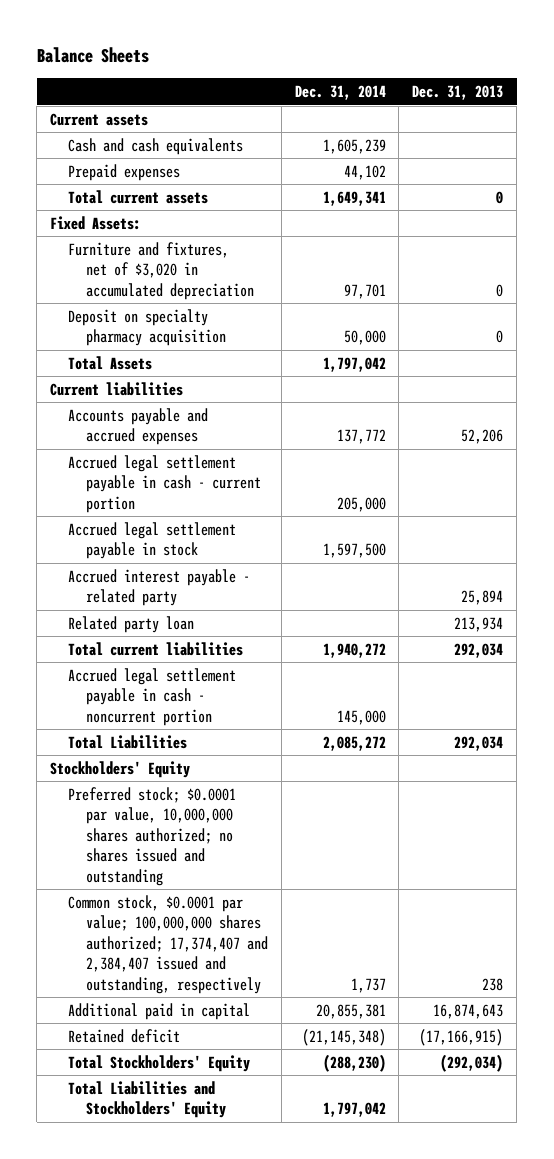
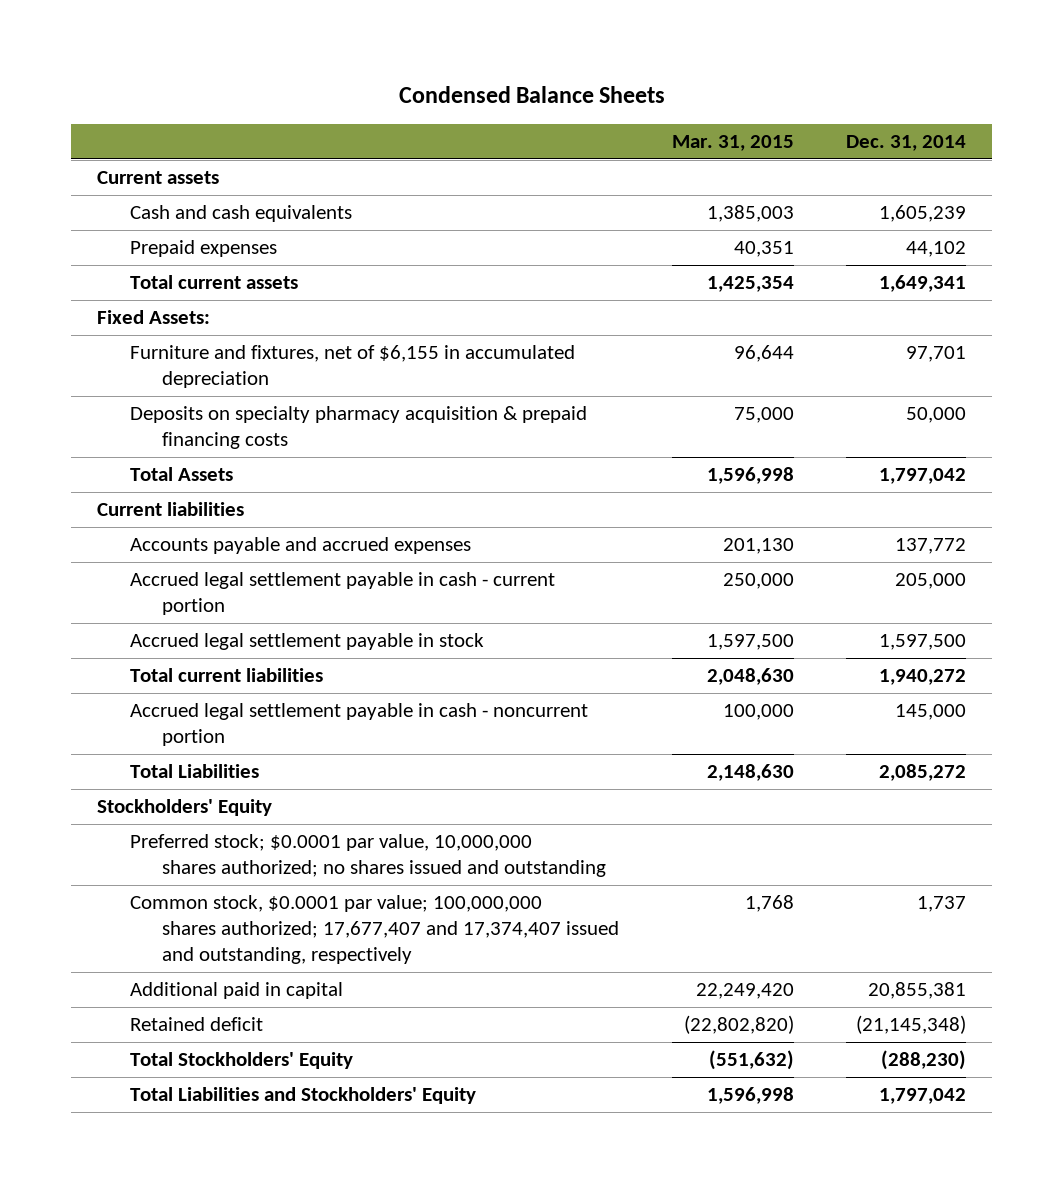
- Balance Sheets
+ Condensed Balance Sheets
- | Dec. 31, 2014 | Dec. 31, 2013
+ | Mar. 31, 2015 | Dec. 31, 2014
- Furniture and fixtures, net of $3,020 in accumulated depreciation | 97,701 | 0
- Deposit on specialty pharmacy acquisition | 50,000 | 0
+ Furniture and fixtures, net of $6,155 in accumulated depreciation | 96,644 | 97,701
+ Deposits on specialty pharmacy acquisition & prepaid financing costs | 75,000 | 50,000
- Accrued interest payable - related party | | 25,894
- Related party loan | | 213,934
- Common stock, $0.0001 par value; 100,000,000 shares authorized; 17,374,407 and 2,384,407 issued and outstanding, respectively | 1,737 | 238
+ Common stock, $0.0001 par value; 100,000,000 shares authorized; 17,677,407 and 17,374,407 issued and outstanding, respectively | 1,768 | 1,737

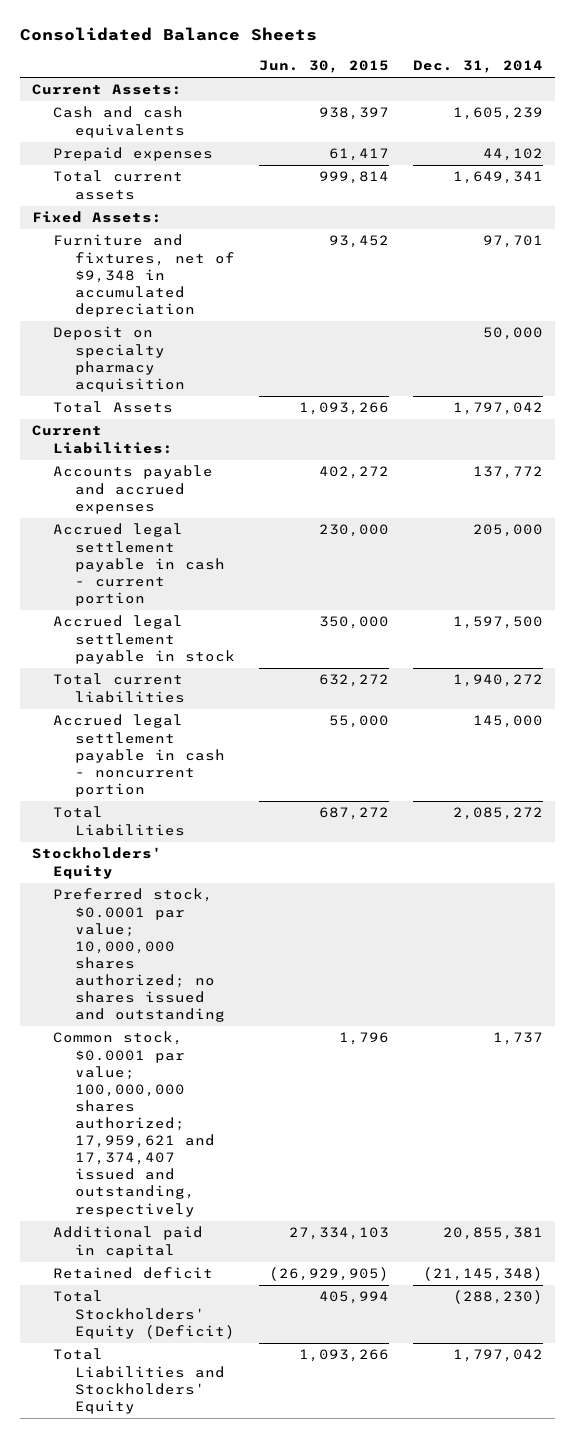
- Condensed Balance Sheets
+ Consolidated Balance Sheets
- | Mar. 31, 2015 | Dec. 31, 2014
+ | Jun. 30, 2015 | Dec. 31, 2014
- Current assets
+ Current Assets:
- Furniture and fixtures, net of $6,155 in accumulated depreciation | 96,644 | 97,701
- Deposits on specialty pharmacy acquisition & prepaid financing costs | 75,000 | 50,000
+ Furniture and fixtures, net of $9,348 in accumulated depreciation | 93,452 | 97,701
+ Deposit on specialty pharmacy acquisition | | 50,000
- Current liabilities
+ Current Liabilities:
- Preferred stock; $0.0001 par value, 10,000,000 shares authorized; no shares issued and outstanding
- Common stock, $0.0001 par value; 100,000,000 shares authorized; 17,677,407 and 17,374,407 issued and outstanding, respectively | 1,768 | 1,737
+ Preferred stock, $0.0001 par value; 10,000,000 shares authorized; no shares issued and outstanding
+ Common stock, $0.0001 par value; 100,000,000 shares authorized; 17,959,621 and 17,374,407 issued and outstanding, respectively | 1,796 | 1,737
- Total Stockholders' Equity | (551,632) | (288,230)
+ Total Stockholders' Equity (Deficit) | 405,994 | (288,230)

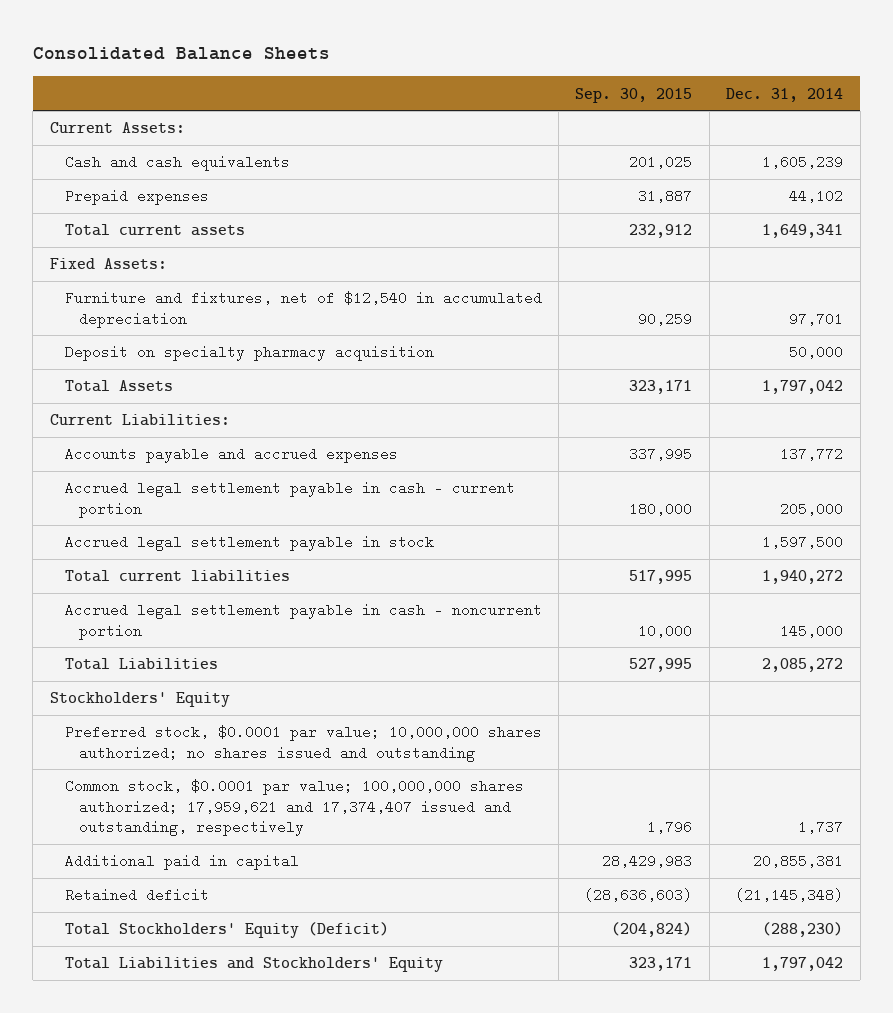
- | Jun. 30, 2015 | Dec. 31, 2014
+ | Sep. 30, 2015 | Dec. 31, 2014
- Furniture and fixtures, net of $9,348 in accumulated depreciation | 93,452 | 97,701
+ Furniture and fixtures, net of $12,540 in accumulated depreciation | 90,259 | 97,701

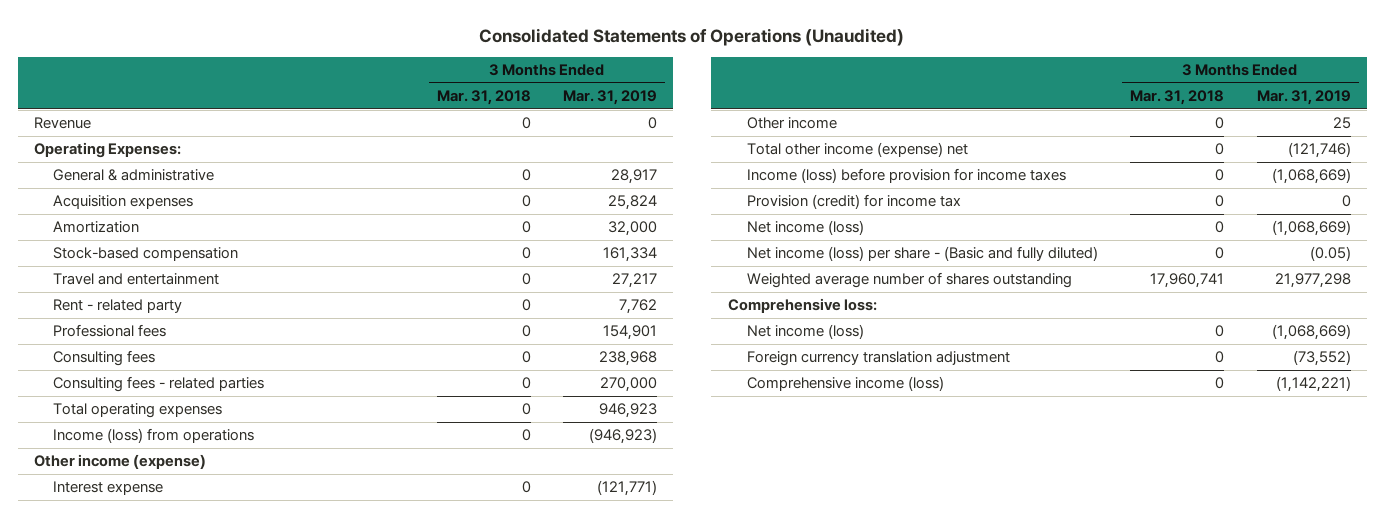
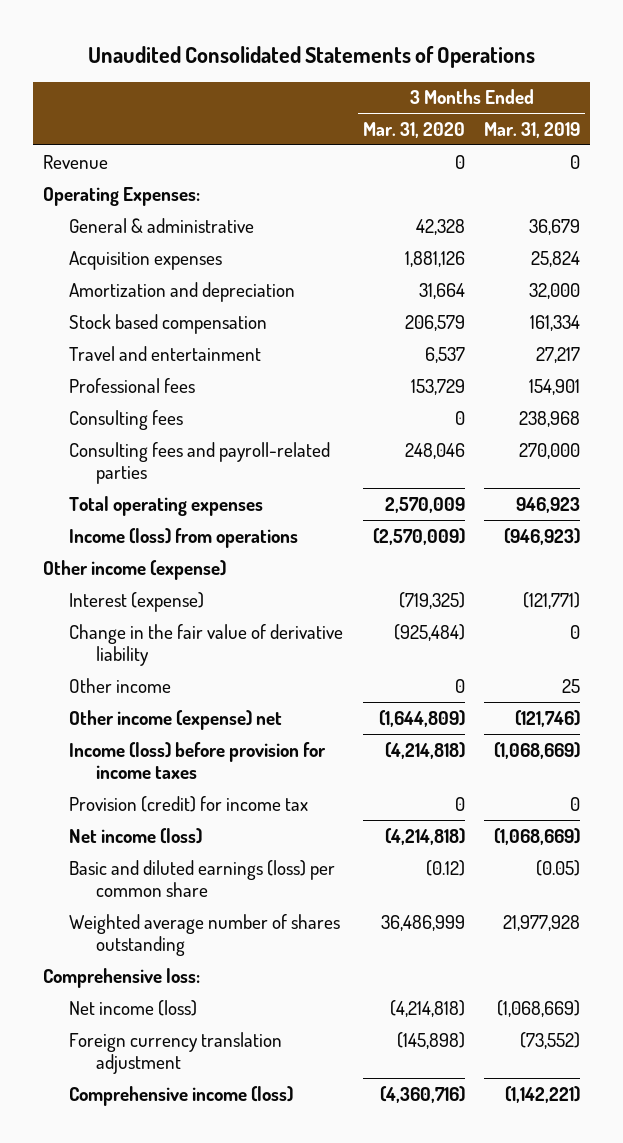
- Consolidated Statements of Operations (Unaudited)
+ Unaudited Consolidated Statements of Operations
- | 3 Months Ended Mar. 31, 2018 | 3 Months Ended Mar. 31, 2019
+ | 3 Months Ended Mar. 31, 2020 | 3 Months Ended Mar. 31, 2019
- General & administrative | 0 | 28,917
+ General & administrative | 42,328 | 36,679
- Amortization | 0 | 32,000
- Stock-based compensation | 0 | 161,334
+ Amortization and depreciation | 31,664 | 32,000
+ Stock based compensation | 206,579 | 161,334
- Rent - related party | 0 | 7,762
- Consulting fees - related parties | 0 | 270,000
+ Consulting fees and payroll-related parties | 248,046 | 270,000
- Interest expense | 0 | (121,771)
+ Interest (expense) | (719,325) | (121,771)
+ Change in the fair value of derivative liability | (925,484) | 0
- Total other income (expense) net | 0 | (121,746)
+ Other income (expense) net | (1,644,809) | (121,746)
- Net income (loss) per share - (Basic and fully diluted) | 0 | (0.05)
- Weighted average number of shares outstanding | 17,960,741 | 21,977,298
+ Basic and diluted earnings (loss) per common share | (0.12) | (0.05)
+ Weighted average number of shares outstanding | 36,486,999 | 21,977,928

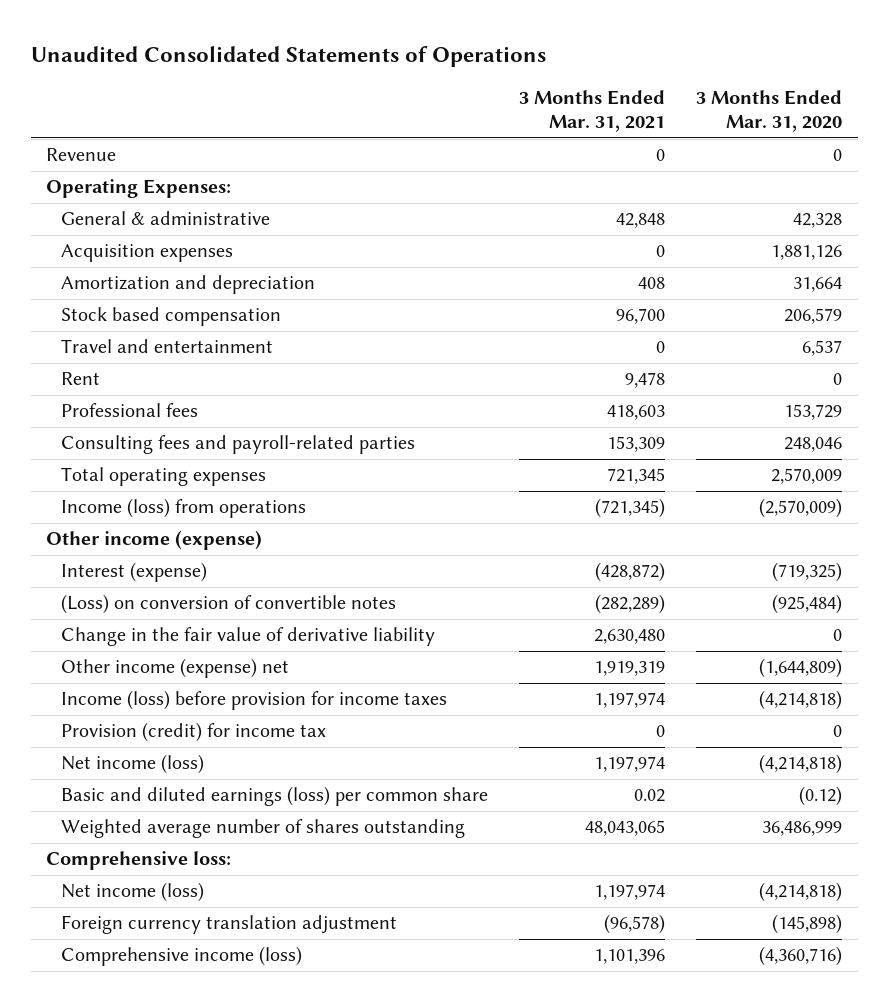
- | 3 Months Ended Mar. 31, 2020 | 3 Months Ended Mar. 31, 2019
+ | 3 Months Ended Mar. 31, 2021 | 3 Months Ended Mar. 31, 2020
+ Rent | 9,478 | 0
- Consulting fees | 0 | 238,968
- Change in the fair value of derivative liability | (925,484) | 0
- Other income | 0 | 25
+ (Loss) on conversion of convertible notes | (282,289) | (925,484)
+ Change in the fair value of derivative liability | 2,630,480 | 0

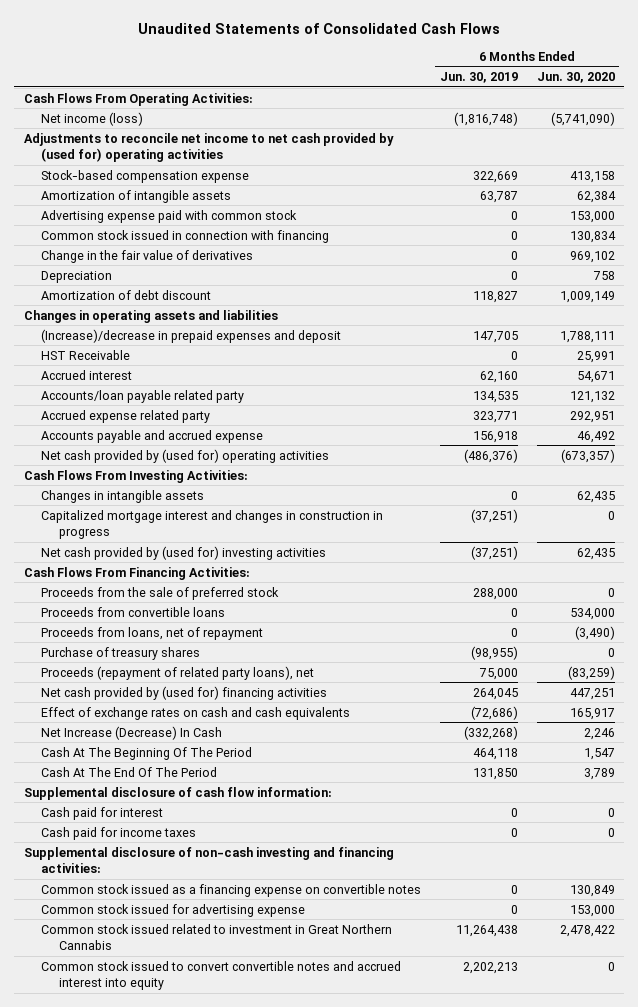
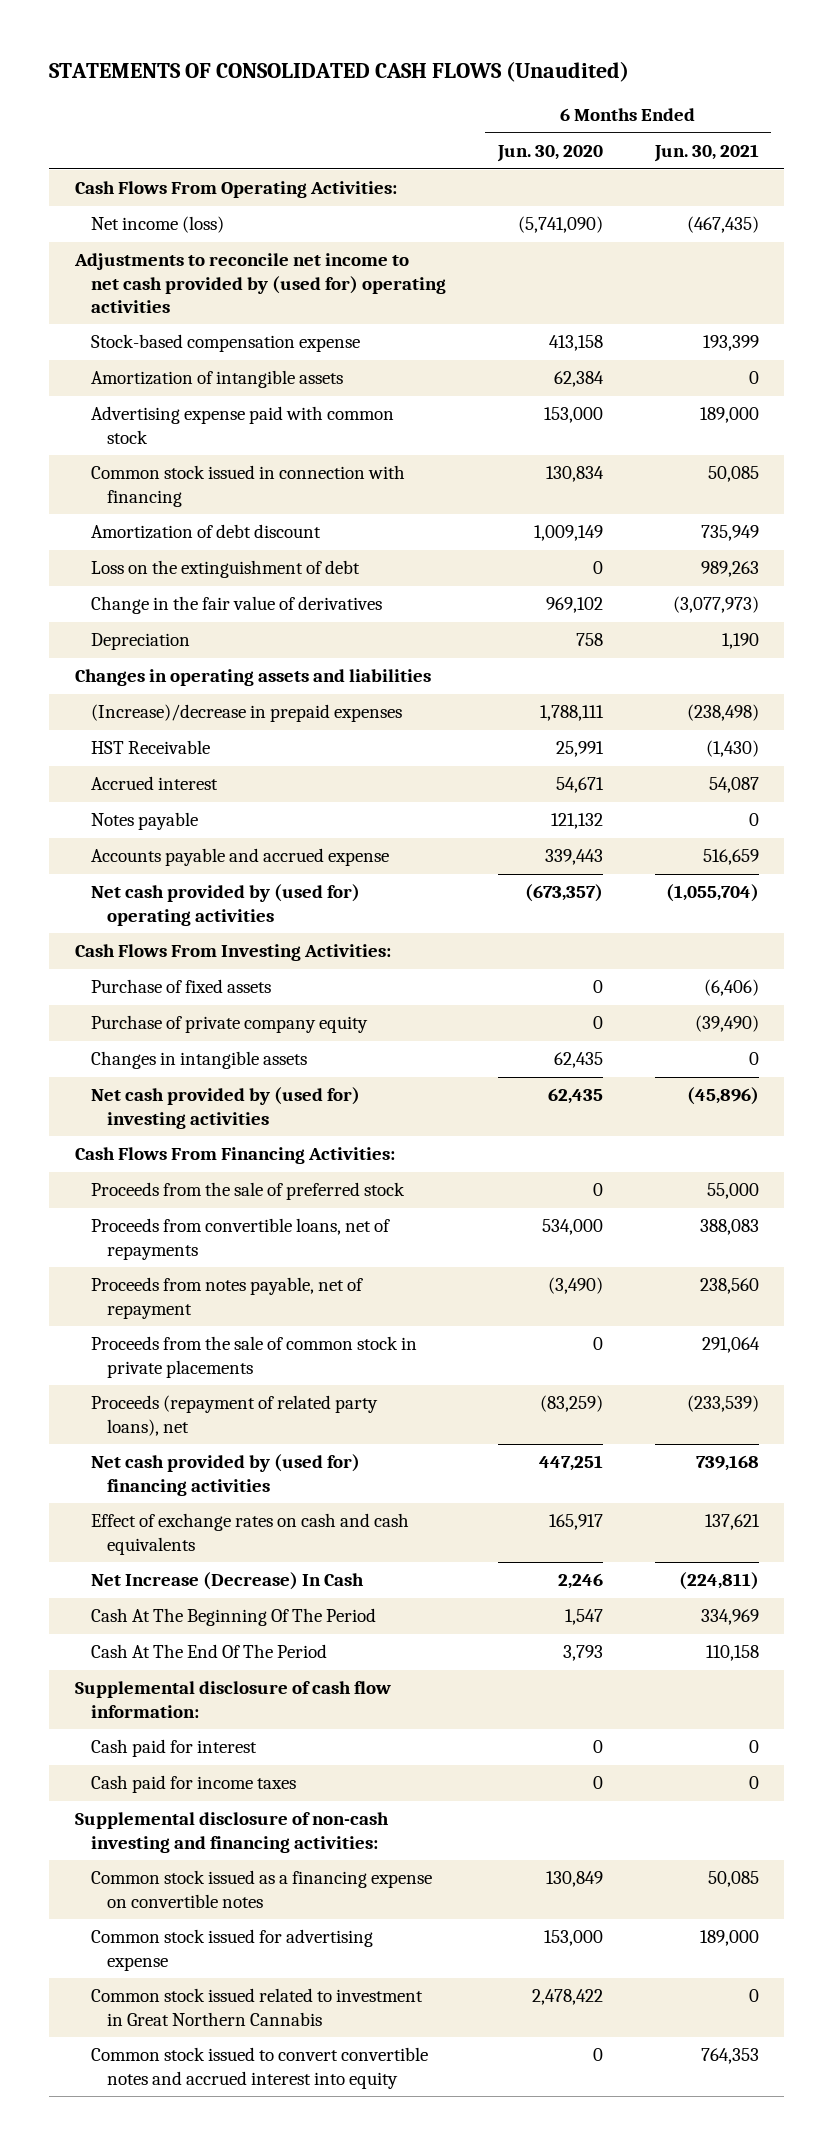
- Unaudited Statements of Consolidated Cash Flows
+ STATEMENTS OF CONSOLIDATED CASH FLOWS (Unaudited)
- | 6 Months Ended Jun. 30, 2019 | 6 Months Ended Jun. 30, 2020
+ | 6 Months Ended Jun. 30, 2020 | 6 Months Ended Jun. 30, 2021
moved up: Amortization of debt discount | 1,009,149 | 735,949
+ Loss on the extinguishment of debt | 0 | 989,263
- (Increase)/decrease in prepaid expenses and deposit | 147,705 | 1,788,111
+ (Increase)/decrease in prepaid expenses | 1,788,111 | (238,498)
- Accounts/loan payable related party | 134,535 | 121,132
- Accrued expense related party | 323,771 | 292,951
- Accounts payable and accrued expense | 156,918 | 46,492
+ Notes payable | 121,132 | 0
+ Accounts payable and accrued expense | 339,443 | 516,659
+ Purchase of fixed assets | 0 | (6,406)
+ Purchase of private company equity | 0 | (39,490)
- Capitalized mortgage interest and changes in construction in progress | (37,251) | 0
- Proceeds from convertible loans | 0 | 534,000
- Proceeds from loans, net of repayment | 0 | (3,490)
- Purchase of treasury shares | (98,955) | 0
+ Proceeds from convertible loans, net of repayments | 534,000 | 388,083
+ Proceeds from notes payable, net of repayment | (3,490) | 238,560
+ Proceeds from the sale of common stock in private placements | 0 | 291,064
- Cash At The End Of The Period | 131,850 | 3,789
+ Cash At The End Of The Period | 3,793 | 110,158

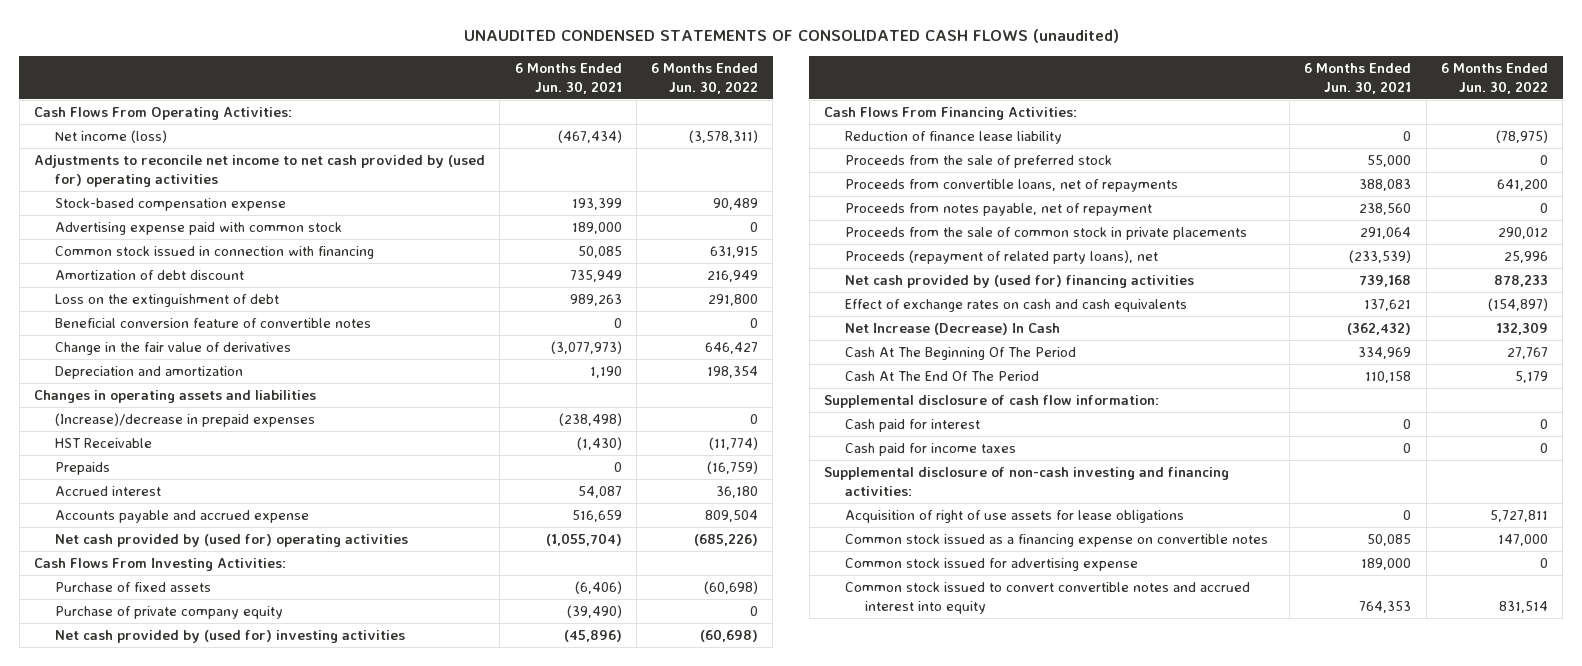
- STATEMENTS OF CONSOLIDATED CASH FLOWS (Unaudited)
+ UNAUDITED CONDENSED STATEMENTS OF CONSOLIDATED CASH FLOWS (unaudited)
- | 6 Months Ended Jun. 30, 2020 | 6 Months Ended Jun. 30, 2021
+ | 6 Months Ended Jun. 30, 2021 | 6 Months Ended Jun. 30, 2022
- Net income (loss) | (5,741,090) | (467,435)
+ Net income (loss) | (467,434) | (3,578,311)
- Amortization of intangible assets | 62,384 | 0
+ Beneficial conversion feature of convertible notes | 0 | 0
- Depreciation | 758 | 1,190
+ Depreciation and amortization | 1,190 | 198,354
+ Prepaids | 0 | (16,759)
- Notes payable | 121,132 | 0
- Changes in intangible assets | 62,435 | 0
+ Reduction of finance lease liability | 0 | (78,975)
- Net Increase (Decrease) In Cash | 2,246 | (224,811)
+ Net Increase (Decrease) In Cash | (362,432) | 132,309
+ Acquisition of right of use assets for lease obligations | 0 | 5,727,811
- Common stock issued related to investment in Great Northern Cannabis | 2,478,422 | 0

